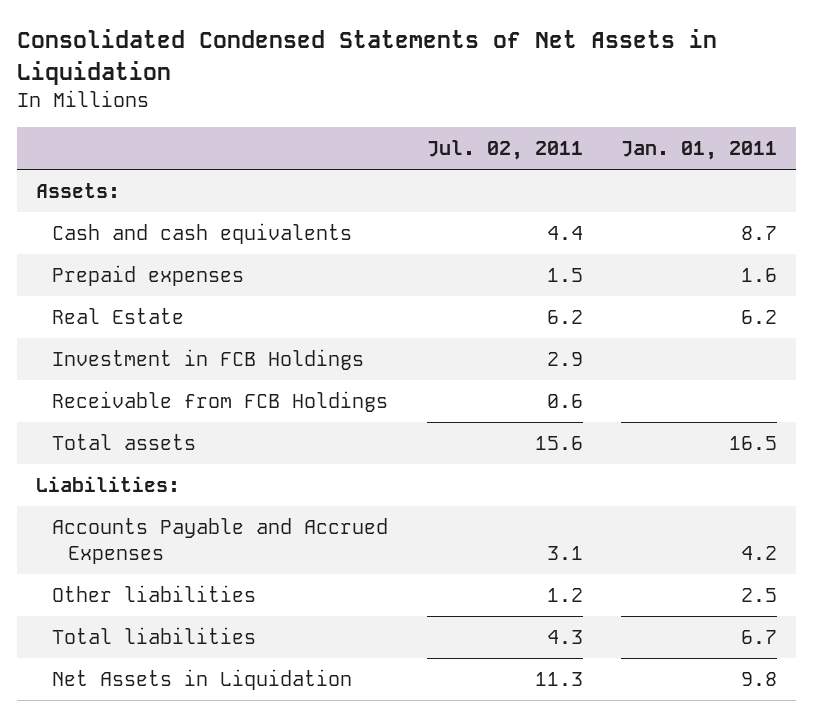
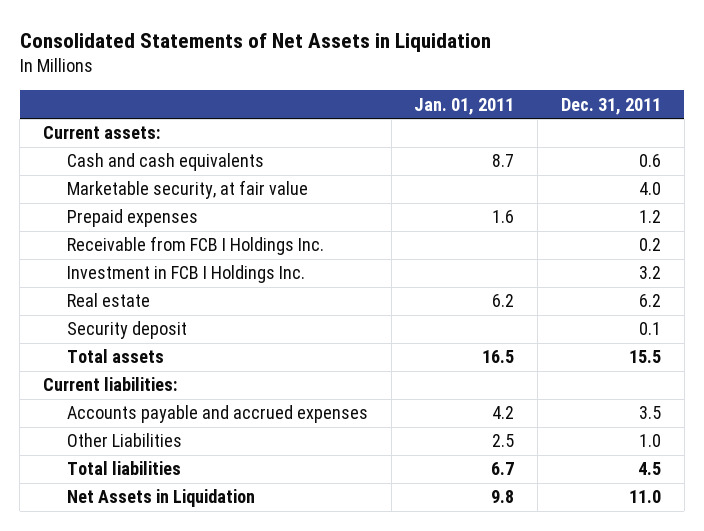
- Consolidated Condensed Statements of Net Assets in Liquidation
+ Consolidated Statements of Net Assets in Liquidation
- | Jul. 02, 2011 | Jan. 01, 2011
+ | Jan. 01, 2011 | Dec. 31, 2011
- Assets:
+ Current assets:
+ Marketable security, at fair value | | 4.0
- Real Estate | 6.2 | 6.2
- Investment in FCB Holdings | 2.9 |
- Receivable from FCB Holdings | 0.6 |
+ Receivable from FCB I Holdings Inc. | | 0.2
+ Investment in FCB I Holdings Inc. | | 3.2
+ Real estate | 6.2 | 6.2
+ Security deposit | | 0.1
- Liabilities:
- Accounts Payable and Accrued Expenses | 3.1 | 4.2
- Other liabilities | 1.2 | 2.5
+ Current liabilities:
+ Accounts payable and accrued expenses | 4.2 | 3.5
+ Other Liabilities | 2.5 | 1.0

